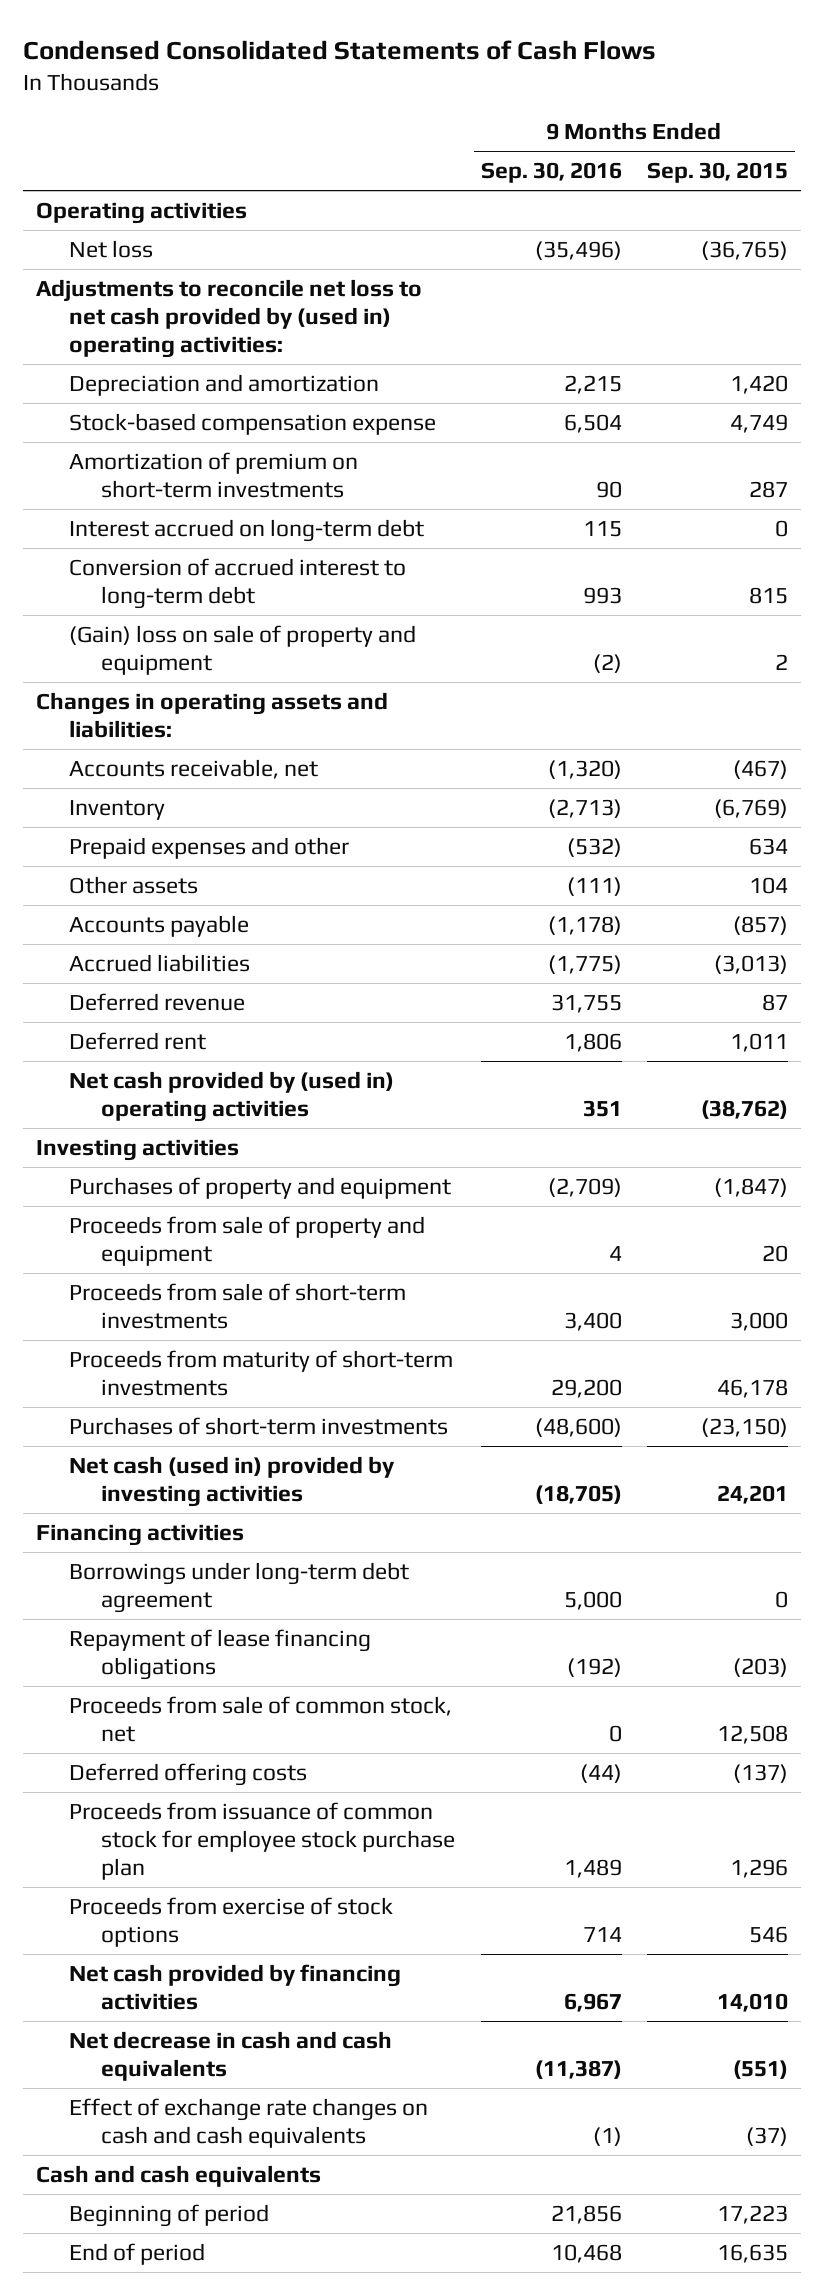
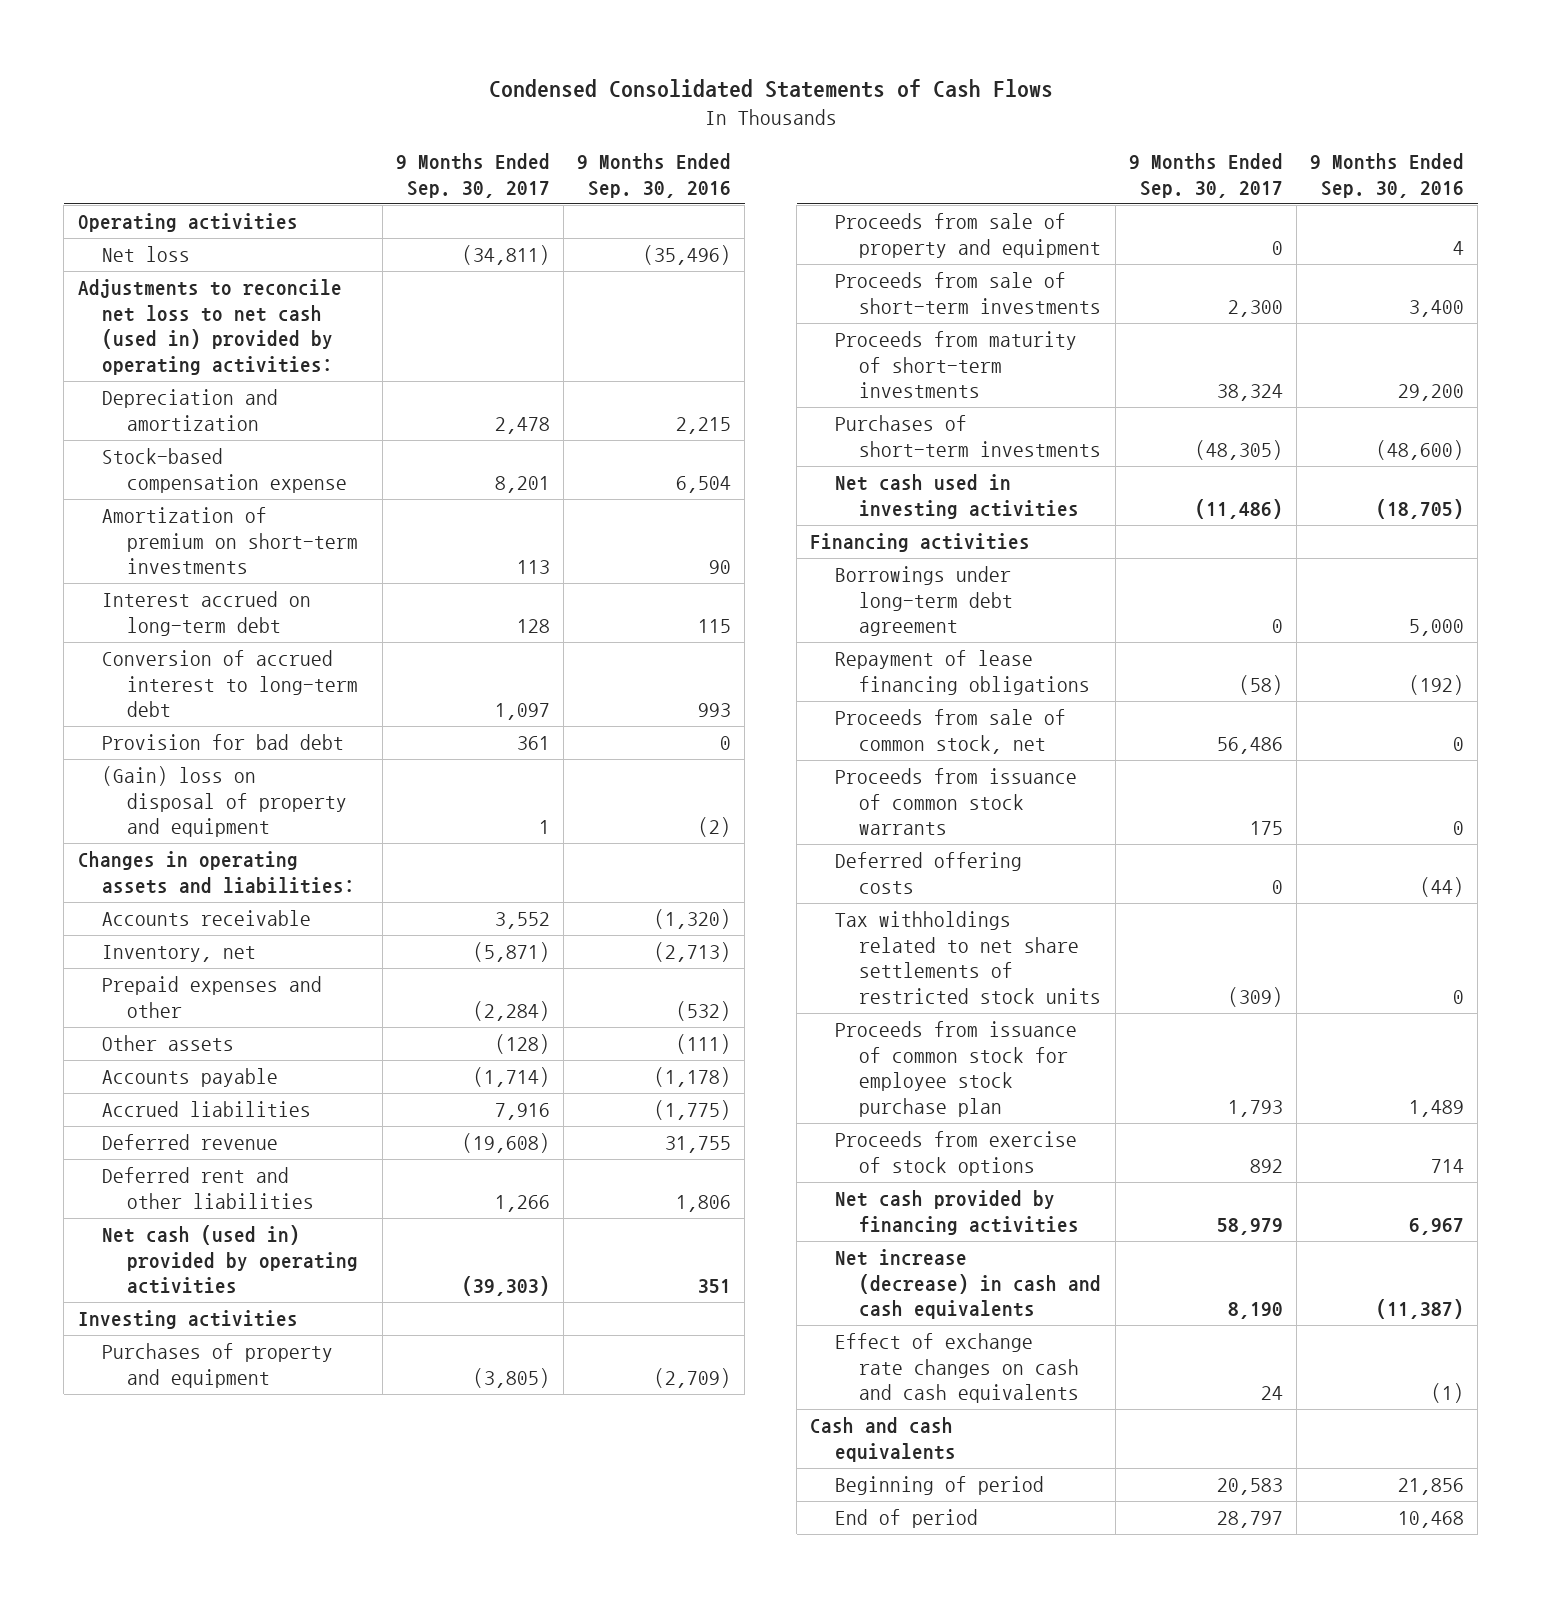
- | 9 Months Ended Sep. 30, 2016 | 9 Months Ended Sep. 30, 2015
+ | 9 Months Ended Sep. 30, 2017 | 9 Months Ended Sep. 30, 2016
- Adjustments to reconcile net loss to net cash provided by (used in) operating activities:
+ Adjustments to reconcile net loss to net cash (used in) provided by operating activities:
- (Gain) loss on sale of property and equipment | (2) | 2
+ Provision for bad debt | 361 | 0
+ (Gain) loss on disposal of property and equipment | 1 | (2)
- Accounts receivable, net | (1,320) | (467)
- Inventory | (2,713) | (6,769)
+ Accounts receivable | 3,552 | (1,320)
+ Inventory, net | (5,871) | (2,713)
- Deferred rent | 1,806 | 1,011
- Net cash provided by (used in) operating activities | 351 | (38,762)
+ Deferred rent and other liabilities | 1,266 | 1,806
+ Net cash (used in) provided by operating activities | (39,303) | 351
- Net cash (used in) provided by investing activities | (18,705) | 24,201
+ Net cash used in investing activities | (11,486) | (18,705)
+ Proceeds from issuance of common stock warrants | 175 | 0
+ Tax withholdings related to net share settlements of restricted stock units | (309) | 0
- Net decrease in cash and cash equivalents | (11,387) | (551)
+ Net increase (decrease) in cash and cash equivalents | 8,190 | (11,387)

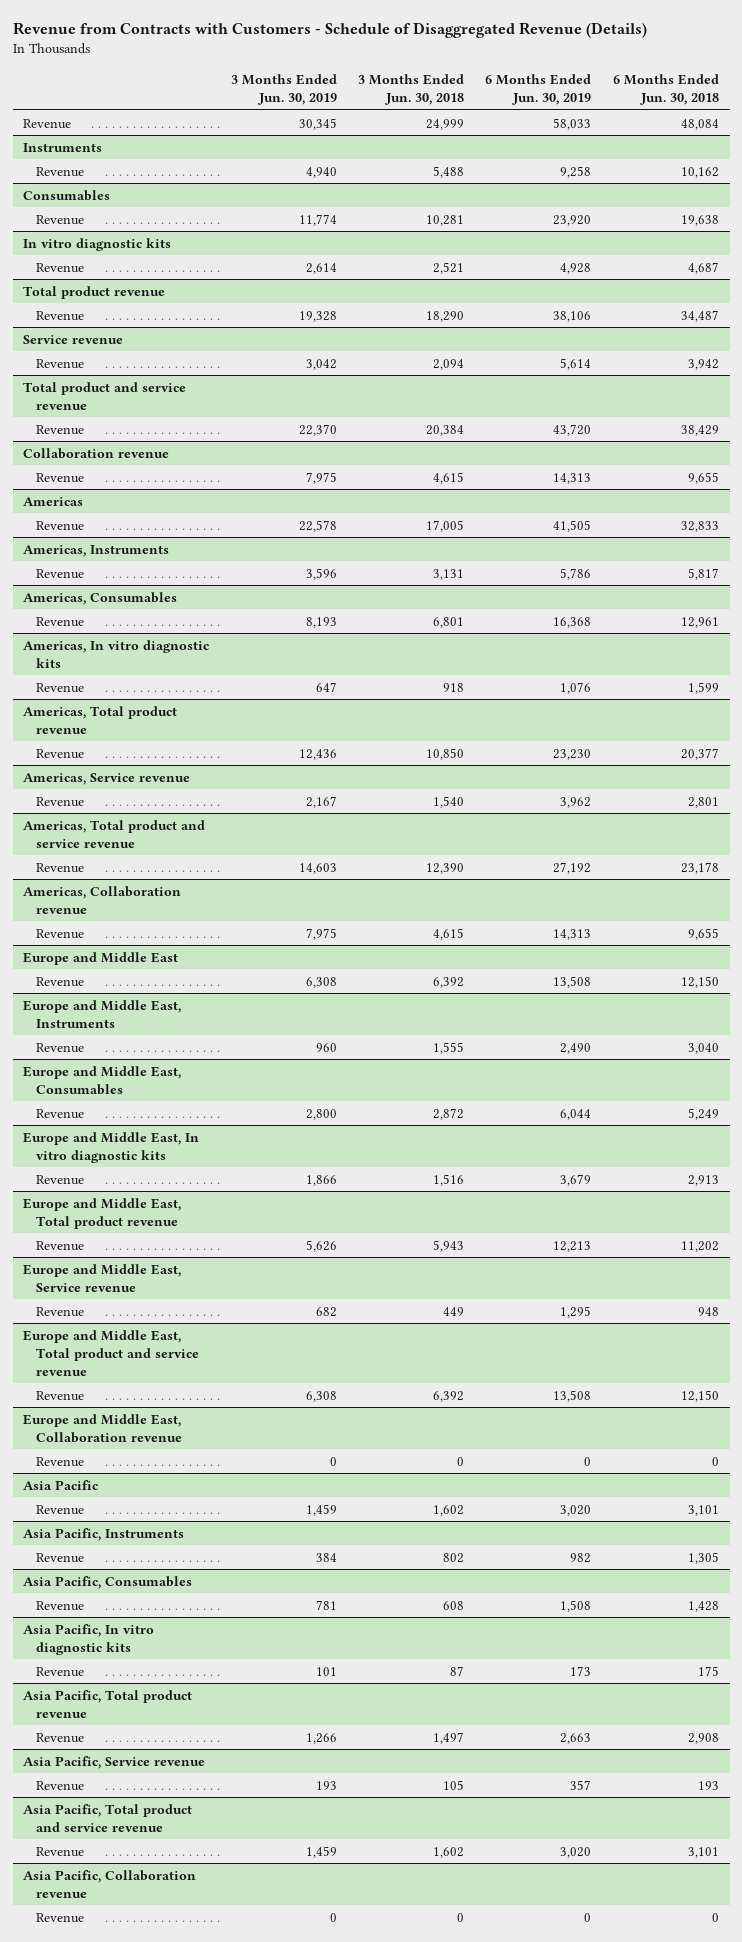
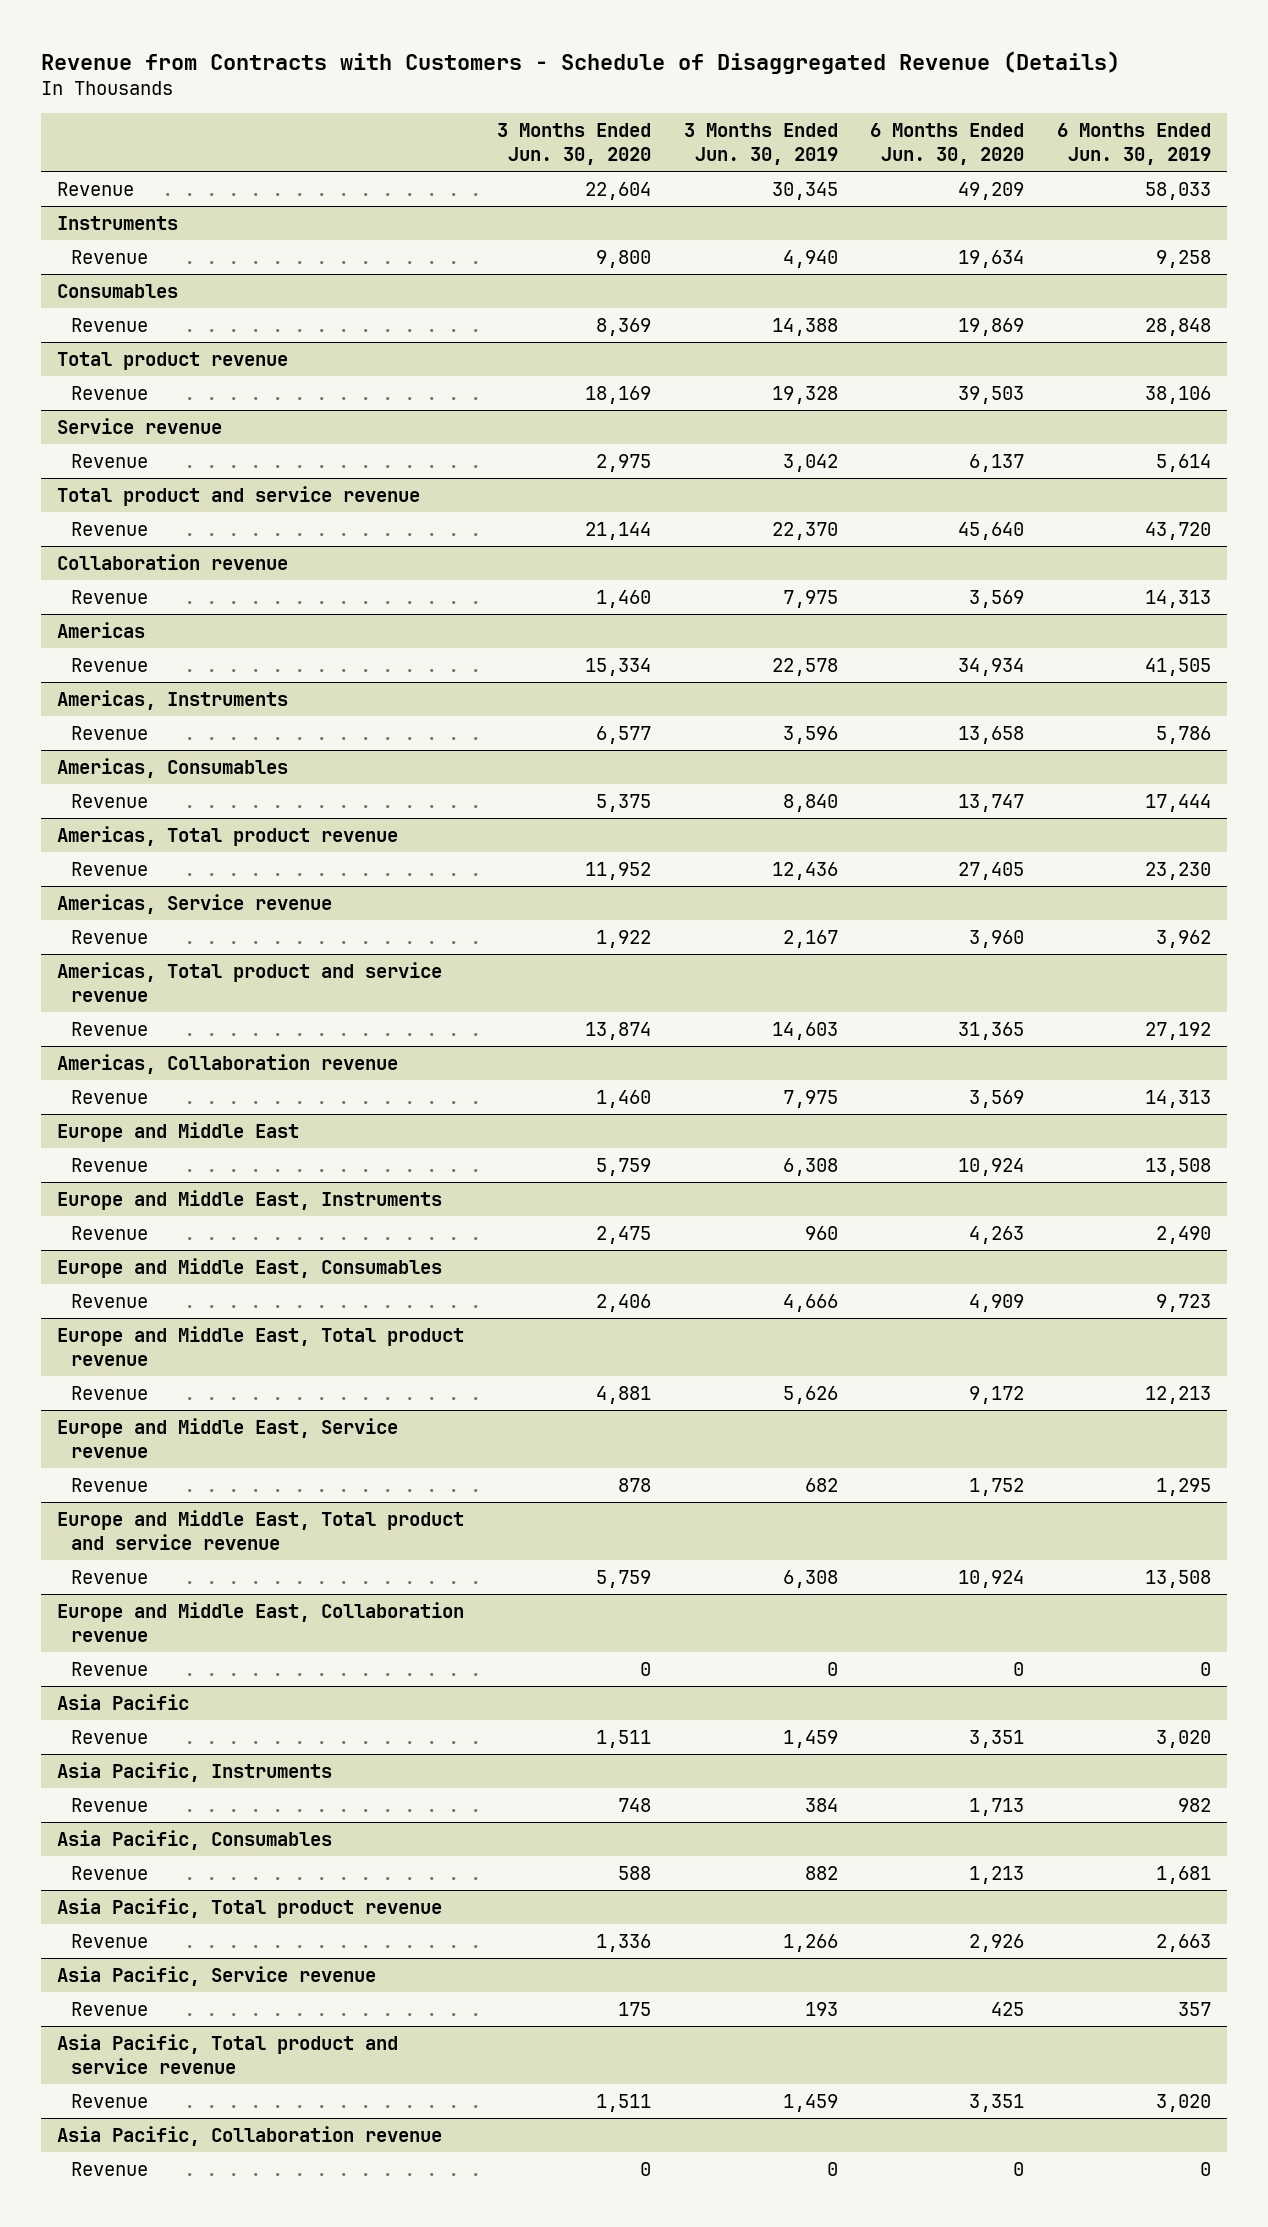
- | 3 Months Ended Jun. 30, 2019 | 3 Months Ended Jun. 30, 2018 | 6 Months Ended Jun. 30, 2019 | 6 Months Ended Jun. 30, 2018
+ | 3 Months Ended Jun. 30, 2020 | 3 Months Ended Jun. 30, 2019 | 6 Months Ended Jun. 30, 2020 | 6 Months Ended Jun. 30, 2019
@ Consumables
- Revenue | 11,774 | 10,281 | 23,920 | 19,638
- In vitro diagnostic kits
- Revenue | 2,614 | 2,521 | 4,928 | 4,687
@ Consumables
+ Revenue | 8,369 | 14,388 | 19,869 | 28,848
@ Americas, Consumables
- Revenue | 8,193 | 6,801 | 16,368 | 12,961
- Americas, In vitro diagnostic kits
- Revenue | 647 | 918 | 1,076 | 1,599
@ Americas, Consumables
+ Revenue | 5,375 | 8,840 | 13,747 | 17,444
@ Europe and Middle East, Consumables
- Revenue | 2,800 | 2,872 | 6,044 | 5,249
- Europe and Middle East, In vitro diagnostic kits
- Revenue | 1,866 | 1,516 | 3,679 | 2,913
@ Europe and Middle East, Consumables
+ Revenue | 2,406 | 4,666 | 4,909 | 9,723
@ Asia Pacific, Consumables
- Revenue | 781 | 608 | 1,508 | 1,428
- Asia Pacific, In vitro diagnostic kits
- Revenue | 101 | 87 | 173 | 175
@ Asia Pacific, Consumables
+ Revenue | 588 | 882 | 1,213 | 1,681

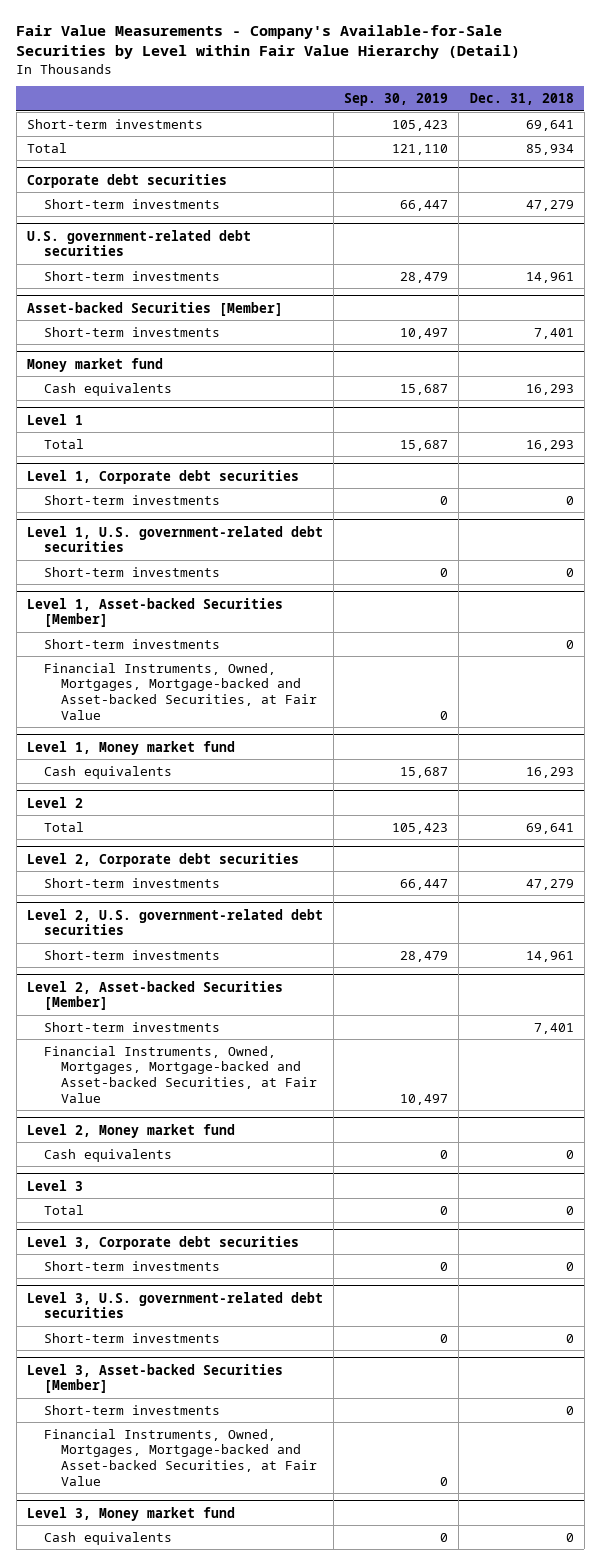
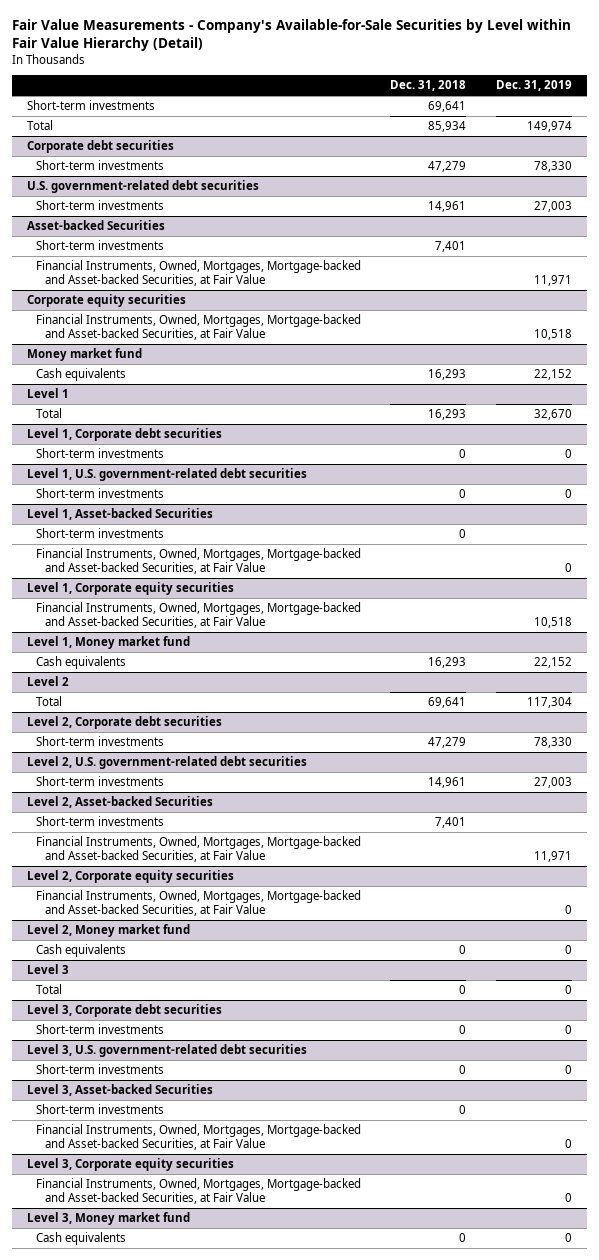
- | Sep. 30, 2019 | Dec. 31, 2018
+ | Dec. 31, 2018 | Dec. 31, 2019
- Asset-backed Securities [Member]
+ Asset-backed Securities
+ Financial Instruments, Owned, Mortgages, Mortgage-backed and Asset-backed Securities, at Fair Value | | 11,971
+ Corporate equity securities
+ Financial Instruments, Owned, Mortgages, Mortgage-backed and Asset-backed Securities, at Fair Value | | 10,518
- Level 1, Asset-backed Securities [Member]
+ Level 1, Asset-backed Securities
+ Level 1, Corporate equity securities
+ Financial Instruments, Owned, Mortgages, Mortgage-backed and Asset-backed Securities, at Fair Value | | 10,518
- Level 2, Asset-backed Securities [Member]
+ Level 2, Asset-backed Securities
+ Level 2, Corporate equity securities
+ Financial Instruments, Owned, Mortgages, Mortgage-backed and Asset-backed Securities, at Fair Value | | 0
- Level 3, Asset-backed Securities [Member]
+ Level 3, Asset-backed Securities
+ Level 3, Corporate equity securities
+ Financial Instruments, Owned, Mortgages, Mortgage-backed and Asset-backed Securities, at Fair Value | | 0

